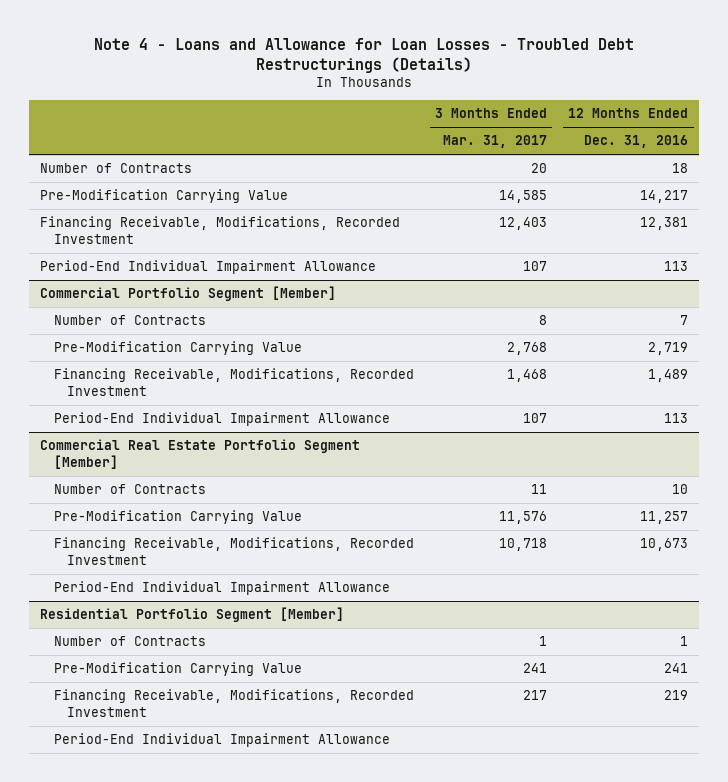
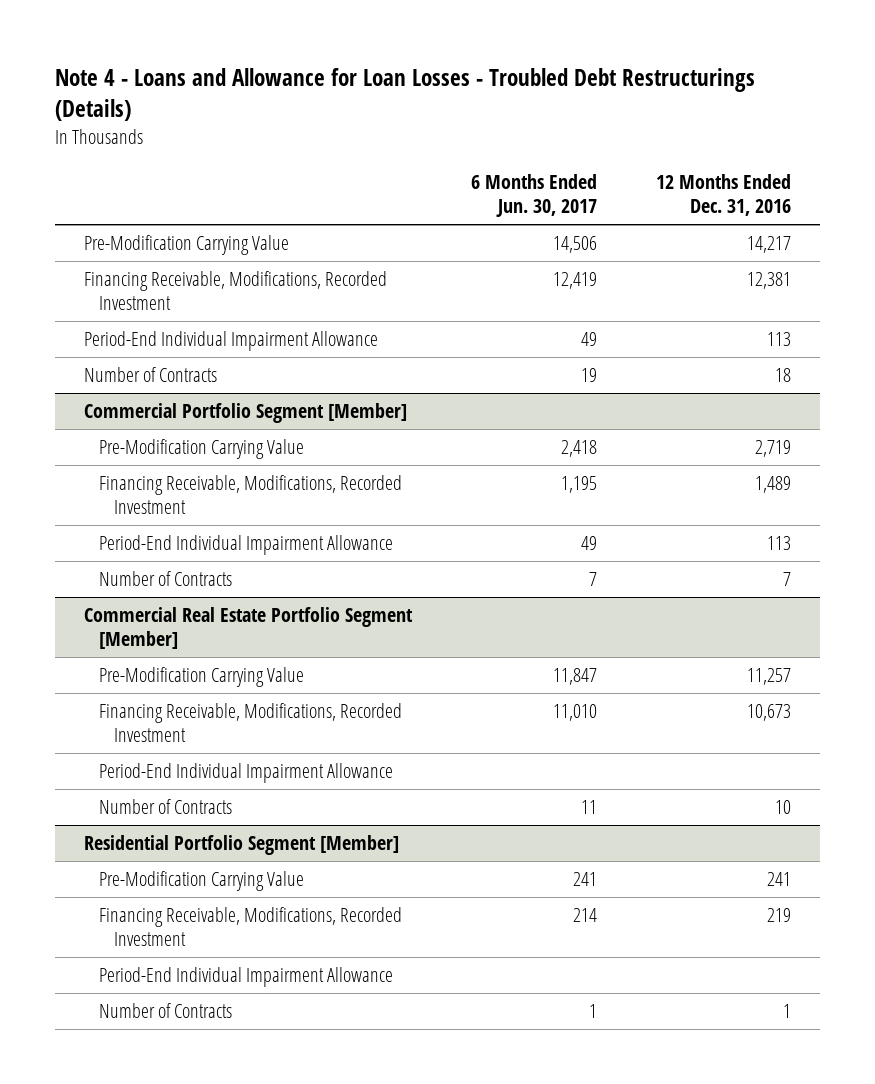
- | 3 Months Ended Mar. 31, 2017 | 12 Months Ended Dec. 31, 2016
+ | 6 Months Ended Jun. 30, 2017 | 12 Months Ended Dec. 31, 2016
moved down: Number of Contracts | 19 | 18
@ Commercial Portfolio Segment [Member]
moved down: Number of Contracts | 7 | 7
@ Commercial Real Estate Portfolio Segment [Member]
moved down: Number of Contracts | 11 | 10
@ Residential Portfolio Segment [Member]
moved down: Number of Contracts | 1 | 1

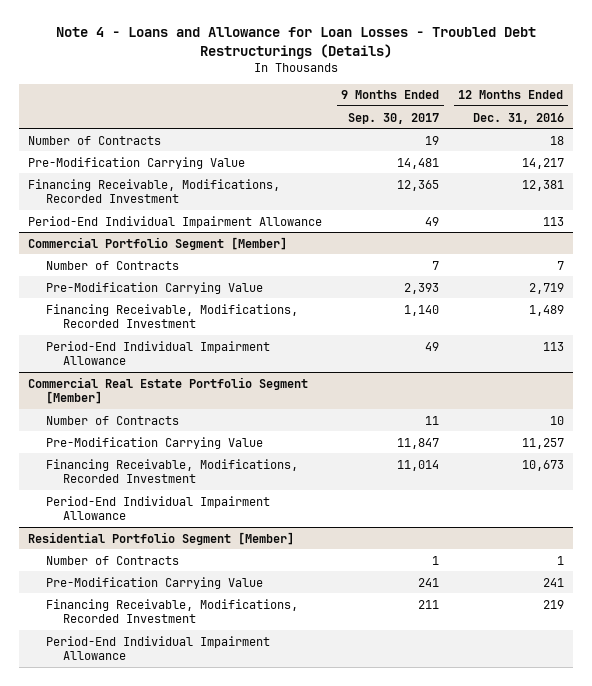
- | 6 Months Ended Jun. 30, 2017 | 12 Months Ended Dec. 31, 2016
+ | 9 Months Ended Sep. 30, 2017 | 12 Months Ended Dec. 31, 2016
moved up: Number of Contracts | 19 | 18
@ Commercial Portfolio Segment [Member]
moved up: Number of Contracts | 7 | 7
@ Commercial Real Estate Portfolio Segment [Member]
moved up: Number of Contracts | 11 | 10
@ Residential Portfolio Segment [Member]
moved up: Number of Contracts | 1 | 1

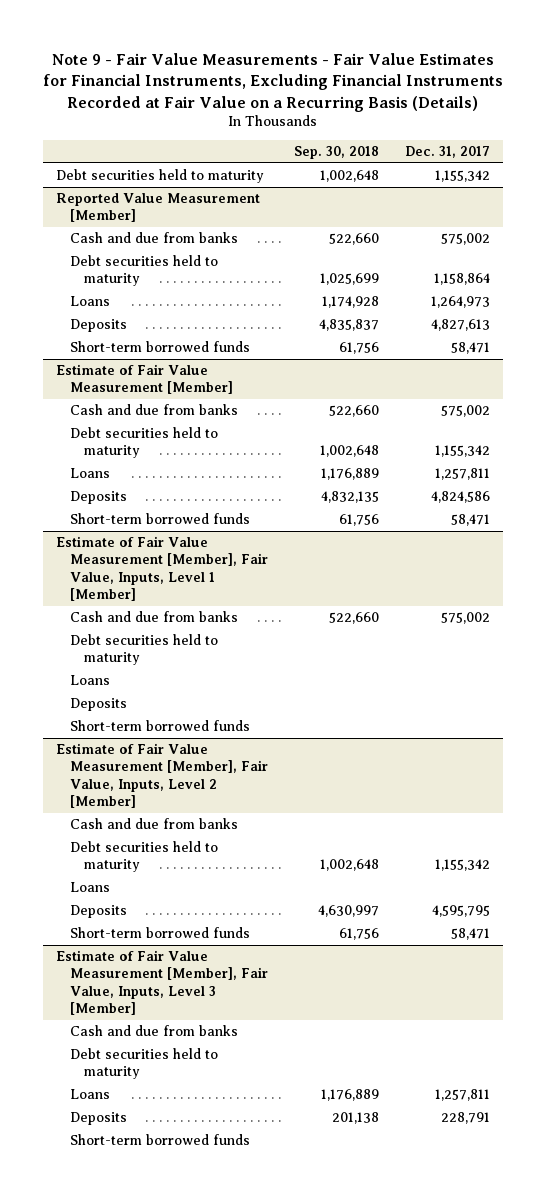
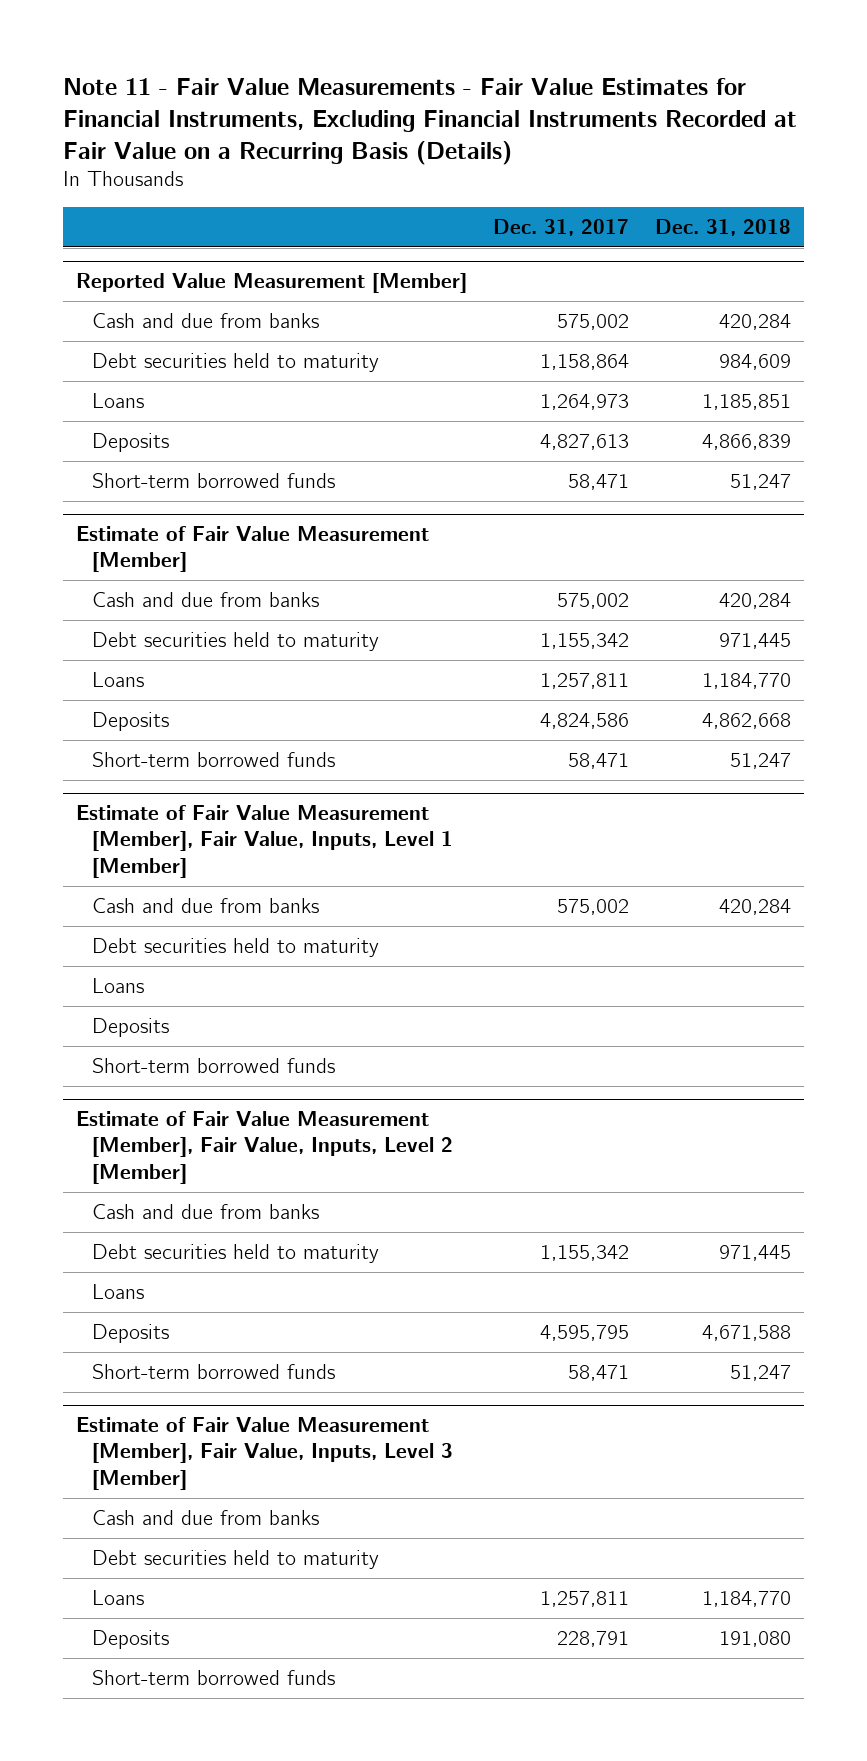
- Note 9 - Fair Value Measurements - Fair Value Estimates for Financial Instruments, Excluding Financial Instruments Recorded at Fair Value on a Recurring Basis (Details)
+ Note 11 - Fair Value Measurements - Fair Value Estimates for Financial Instruments, Excluding Financial Instruments Recorded at Fair Value on a Recurring Basis (Details)
- | Sep. 30, 2018 | Dec. 31, 2017
+ | Dec. 31, 2017 | Dec. 31, 2018
- Debt securities held to maturity | 1,002,648 | 1,155,342

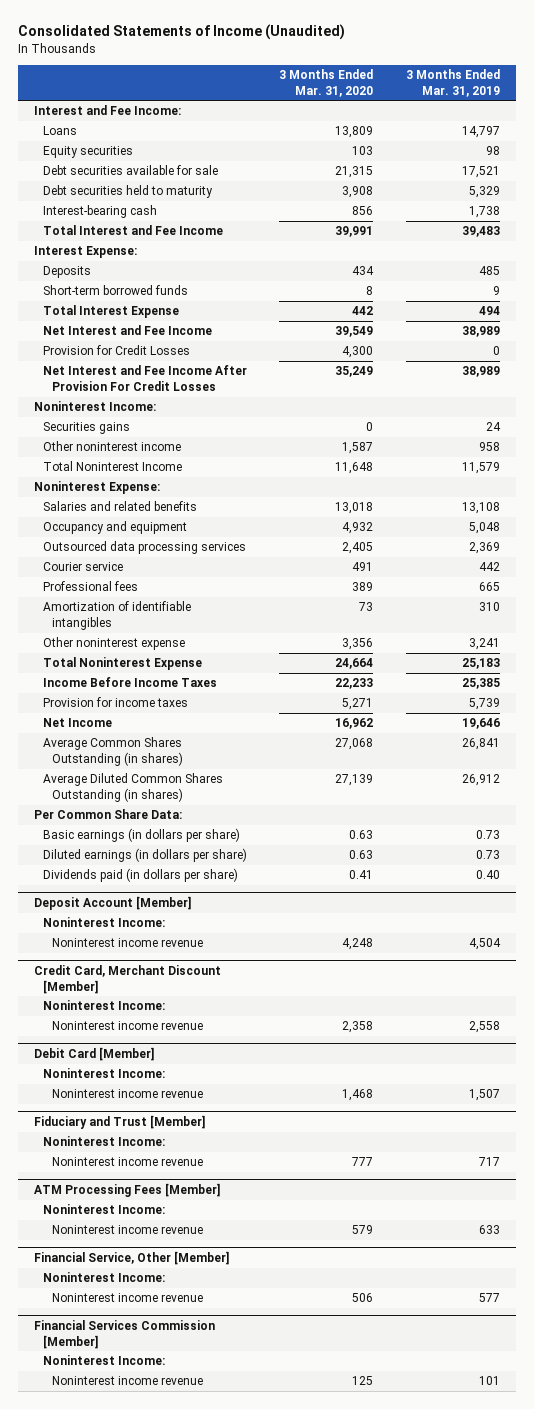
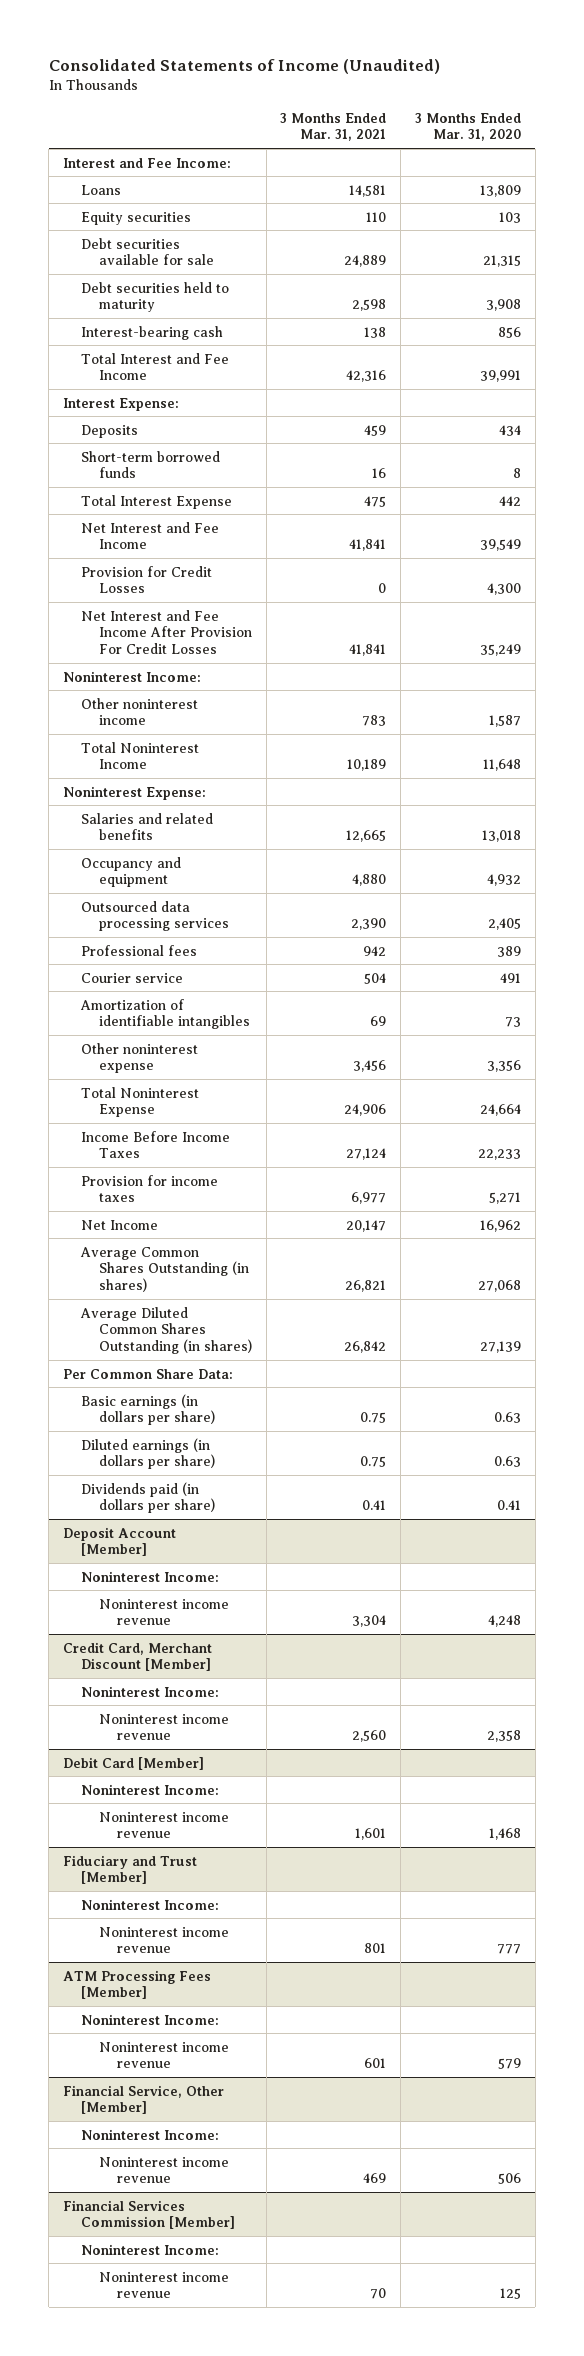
- | 3 Months Ended Mar. 31, 2020 | 3 Months Ended Mar. 31, 2019
+ | 3 Months Ended Mar. 31, 2021 | 3 Months Ended Mar. 31, 2020
- Securities gains | 0 | 24
moved down: Courier service | 504 | 491

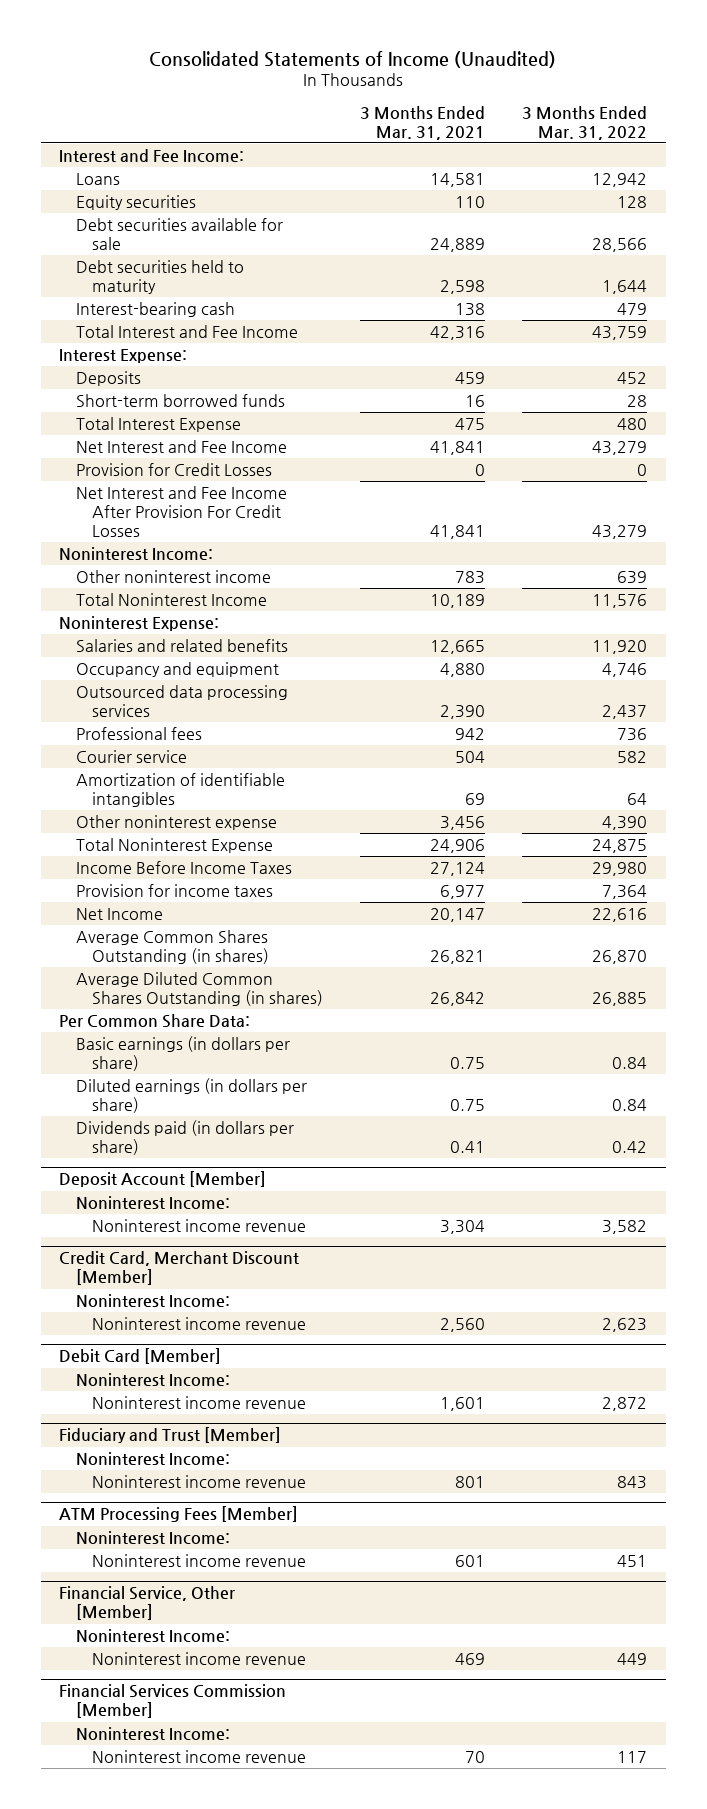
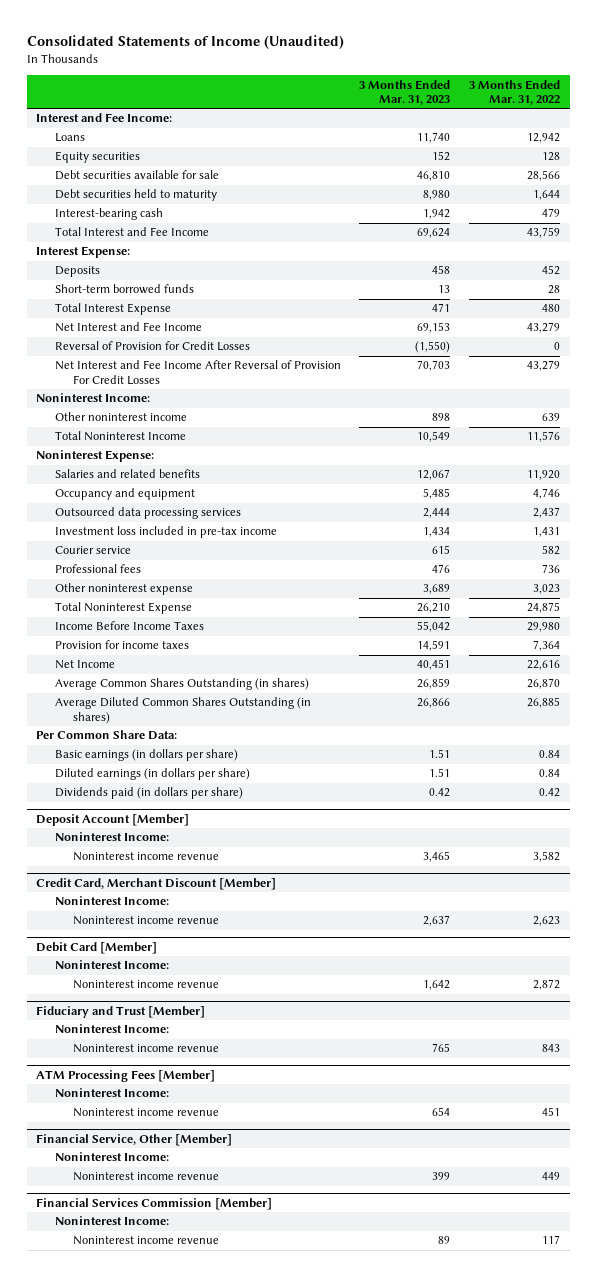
- | 3 Months Ended Mar. 31, 2021 | 3 Months Ended Mar. 31, 2022
+ | 3 Months Ended Mar. 31, 2023 | 3 Months Ended Mar. 31, 2022
- Provision for Credit Losses | 0 | 0
- Net Interest and Fee Income After Provision For Credit Losses | 41,841 | 43,279
+ Reversal of Provision for Credit Losses | (1,550) | 0
+ Net Interest and Fee Income After Reversal of Provision For Credit Losses | 70,703 | 43,279
+ Investment loss included in pre-tax income | 1,434 | 1,431
- Amortization of identifiable intangibles | 69 | 64
- Other noninterest expense | 3,456 | 4,390
moved down: Professional fees | 476 | 736
+ Other noninterest expense | 3,689 | 3,023

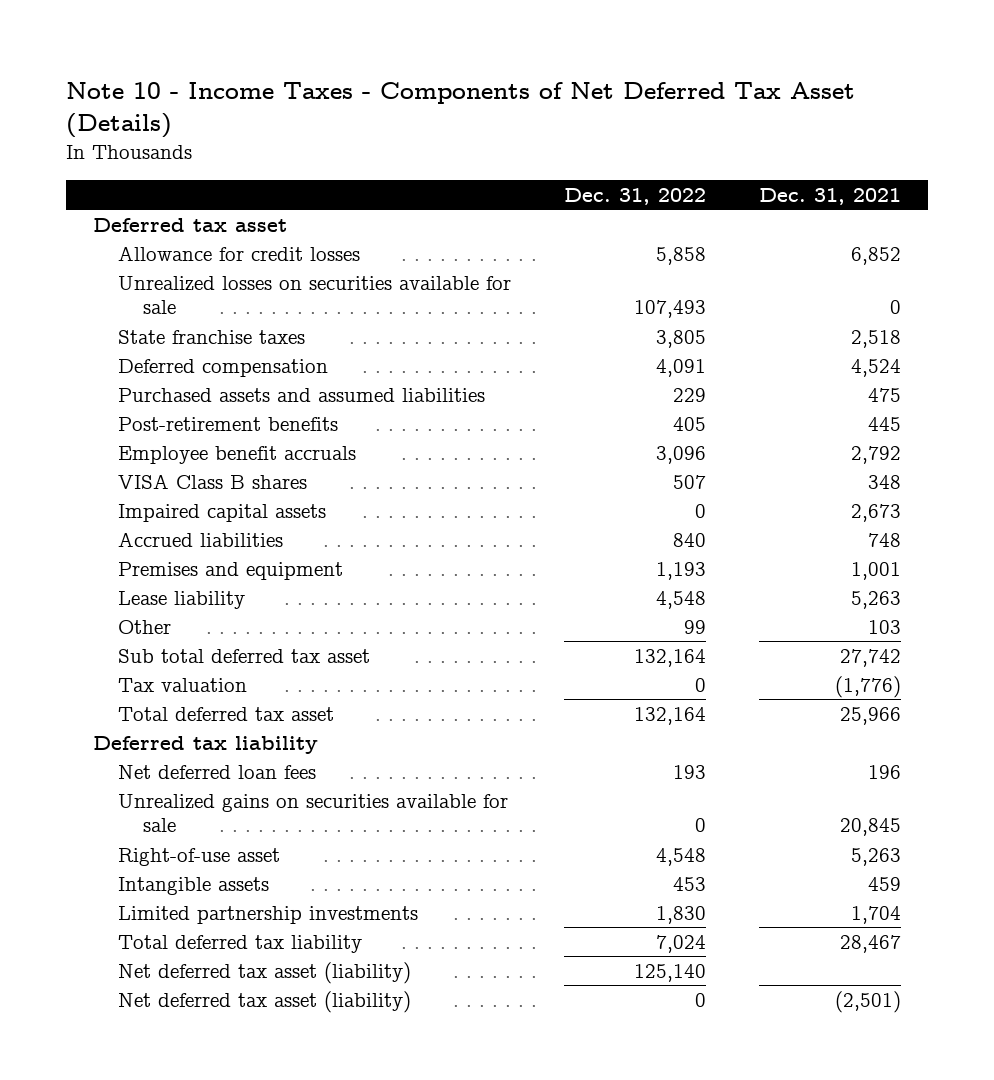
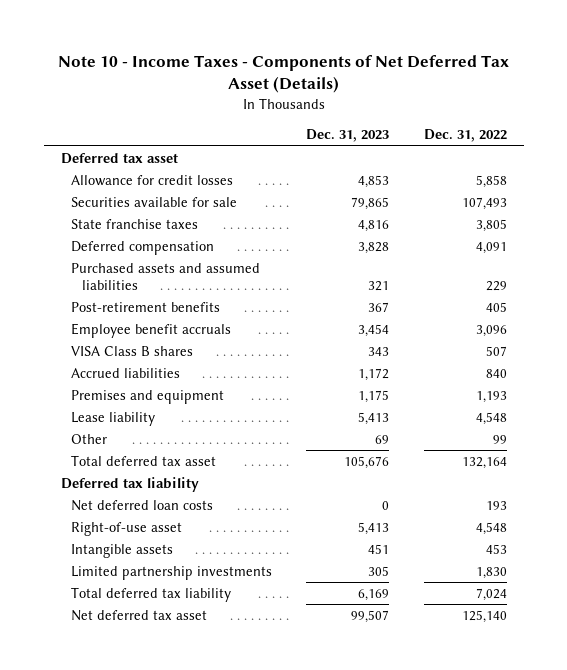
- | Dec. 31, 2022 | Dec. 31, 2021
+ | Dec. 31, 2023 | Dec. 31, 2022
- Unrealized losses on securities available for sale | 107,493 | 0
+ Securities available for sale | 79,865 | 107,493
- Impaired capital assets | 0 | 2,673
- Sub total deferred tax asset | 132,164 | 27,742
- Tax valuation | 0 | (1,776)
- Net deferred loan fees | 193 | 196
- Unrealized gains on securities available for sale | 0 | 20,845
+ Net deferred loan costs | 0 | 193
- Net deferred tax asset (liability) | 125,140 |
- Net deferred tax asset (liability) | 0 | (2,501)
+ Net deferred tax asset | 99,507 | 125,140

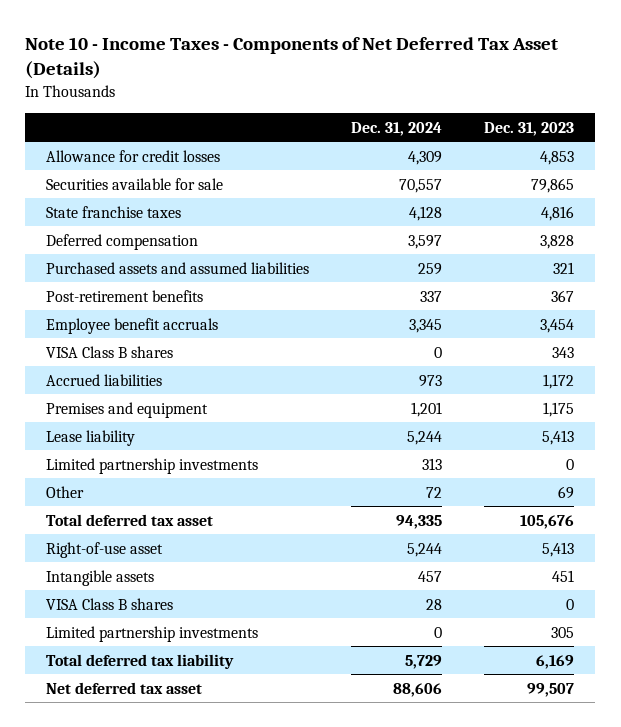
- | Dec. 31, 2023 | Dec. 31, 2022
+ | Dec. 31, 2024 | Dec. 31, 2023
- Deferred tax asset
+ Limited partnership investments | 313 | 0
- Deferred tax liability
- Net deferred loan costs | 0 | 193
+ VISA Class B shares | 28 | 0

